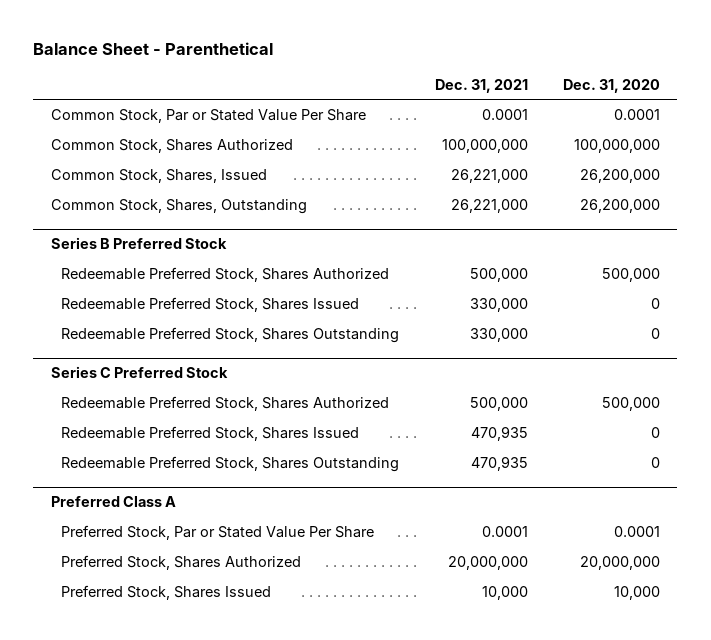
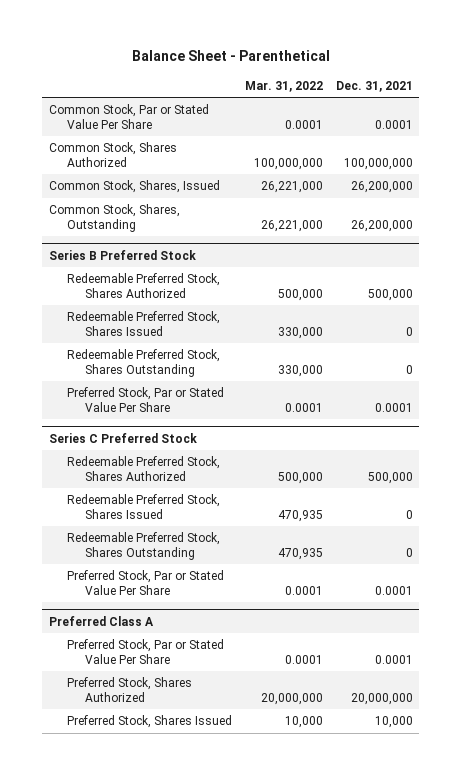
- | Dec. 31, 2021 | Dec. 31, 2020
+ | Mar. 31, 2022 | Dec. 31, 2021
- Common Stock, Shares, Issued | 26,221,000 | 26,200,000
- Common Stock, Shares, Outstanding | 26,221,000 | 26,200,000
+ Common Stock, Shares, Issued | 26,221,000 | 26,200,000
+ Common Stock, Shares, Outstanding | 26,221,000 | 26,200,000
@ Series B Preferred Stock
- Redeemable Preferred Stock, Shares Issued | 330,000 | 0
- Redeemable Preferred Stock, Shares Outstanding | 330,000 | 0
+ Redeemable Preferred Stock, Shares Issued | 330,000 | 0
+ Redeemable Preferred Stock, Shares Outstanding | 330,000 | 0
+ Preferred Stock, Par or Stated Value Per Share | 0.0001 | 0.0001
@ Series C Preferred Stock
- Redeemable Preferred Stock, Shares Issued | 470,935 | 0
- Redeemable Preferred Stock, Shares Outstanding | 470,935 | 0
+ Redeemable Preferred Stock, Shares Issued | 470,935 | 0
+ Redeemable Preferred Stock, Shares Outstanding | 470,935 | 0
+ Preferred Stock, Par or Stated Value Per Share | 0.0001 | 0.0001

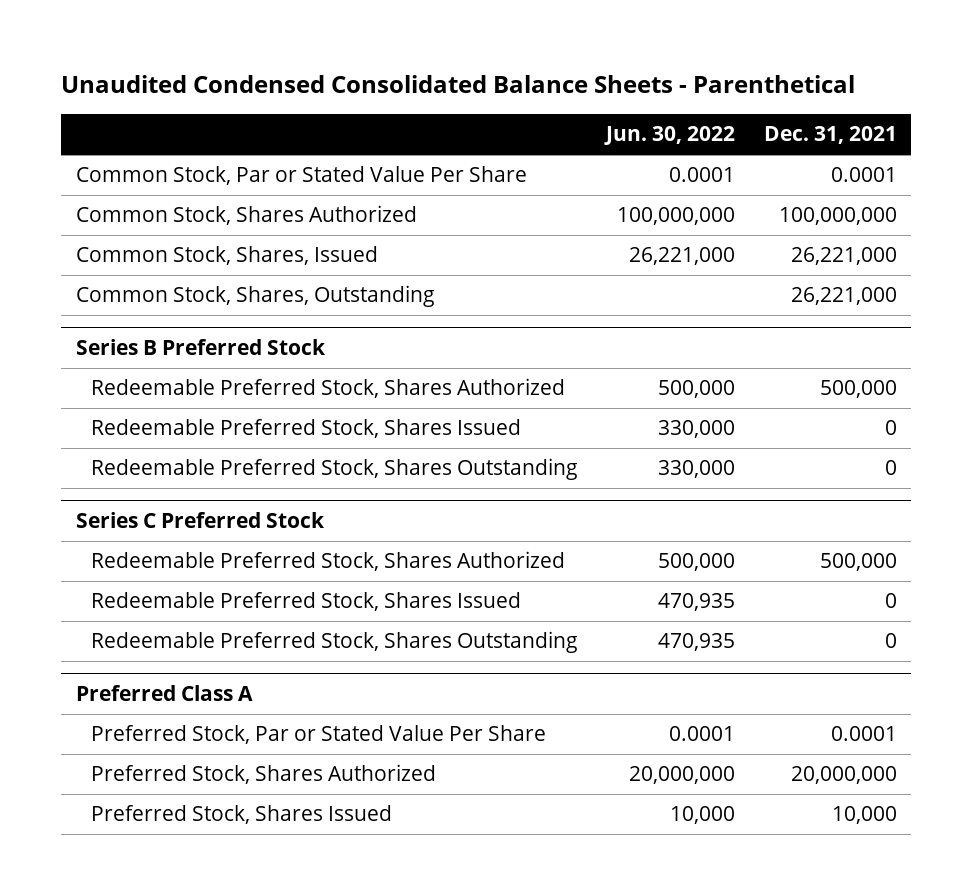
- Balance Sheet - Parenthetical
+ Unaudited Condensed Consolidated Balance Sheets - Parenthetical
- | Mar. 31, 2022 | Dec. 31, 2021
+ | Jun. 30, 2022 | Dec. 31, 2021
- Common Stock, Shares, Issued | 26,221,000 | 26,200,000
- Common Stock, Shares, Outstanding | 26,221,000 | 26,200,000
+ Common Stock, Shares, Issued | 26,221,000 | 26,221,000
+ Common Stock, Shares, Outstanding | | 26,221,000
@ Series B Preferred Stock
- Preferred Stock, Par or Stated Value Per Share | 0.0001 | 0.0001
@ Series C Preferred Stock
- Preferred Stock, Par or Stated Value Per Share | 0.0001 | 0.0001

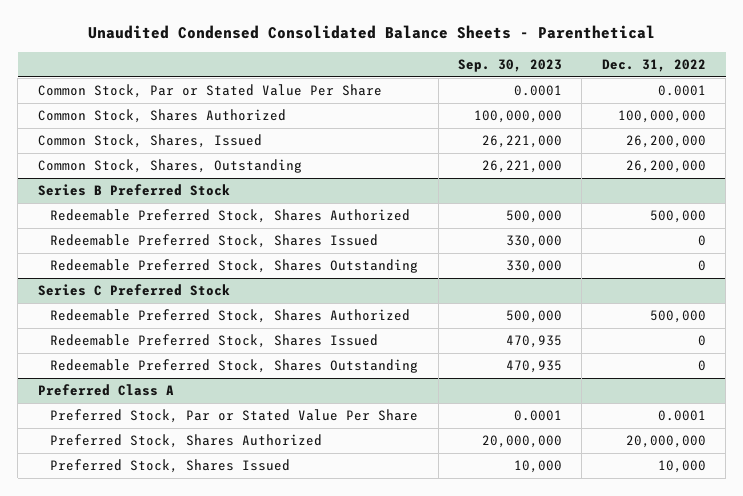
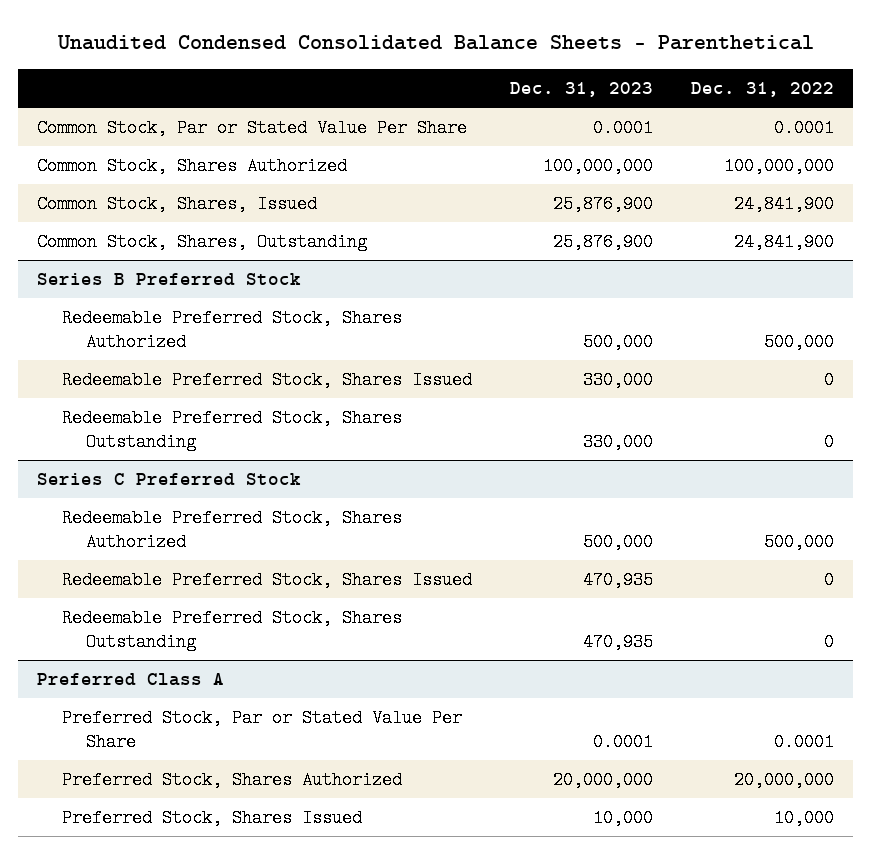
- | Sep. 30, 2023 | Dec. 31, 2022
+ | Dec. 31, 2023 | Dec. 31, 2022
- Common Stock, Shares, Issued | 26,221,000 | 26,200,000
- Common Stock, Shares, Outstanding | 26,221,000 | 26,200,000
+ Common Stock, Shares, Issued | 25,876,900 | 24,841,900
+ Common Stock, Shares, Outstanding | 25,876,900 | 24,841,900

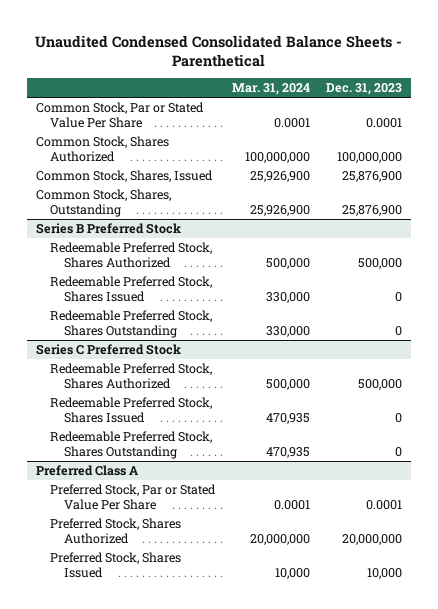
- | Dec. 31, 2023 | Dec. 31, 2022
+ | Mar. 31, 2024 | Dec. 31, 2023
@ Series B Preferred Stock
- Redeemable Preferred Stock, Shares Issued | 330,000 | 0
- Redeemable Preferred Stock, Shares Outstanding | 330,000 | 0
+ Redeemable Preferred Stock, Shares Issued | 330,000 | 0
+ Redeemable Preferred Stock, Shares Outstanding | 330,000 | 0
@ Series C Preferred Stock
- Redeemable Preferred Stock, Shares Issued | 470,935 | 0
- Redeemable Preferred Stock, Shares Outstanding | 470,935 | 0
+ Redeemable Preferred Stock, Shares Issued | 470,935 | 0
+ Redeemable Preferred Stock, Shares Outstanding | 470,935 | 0

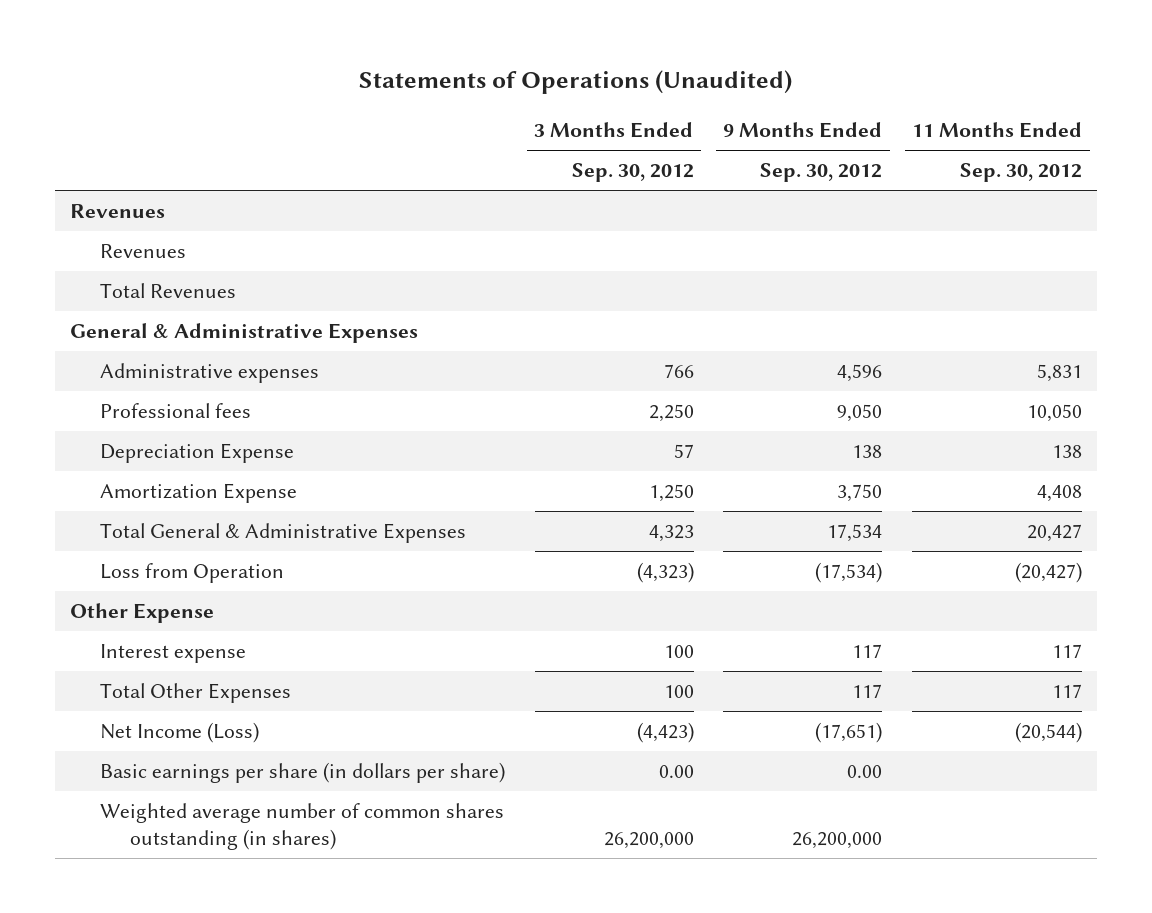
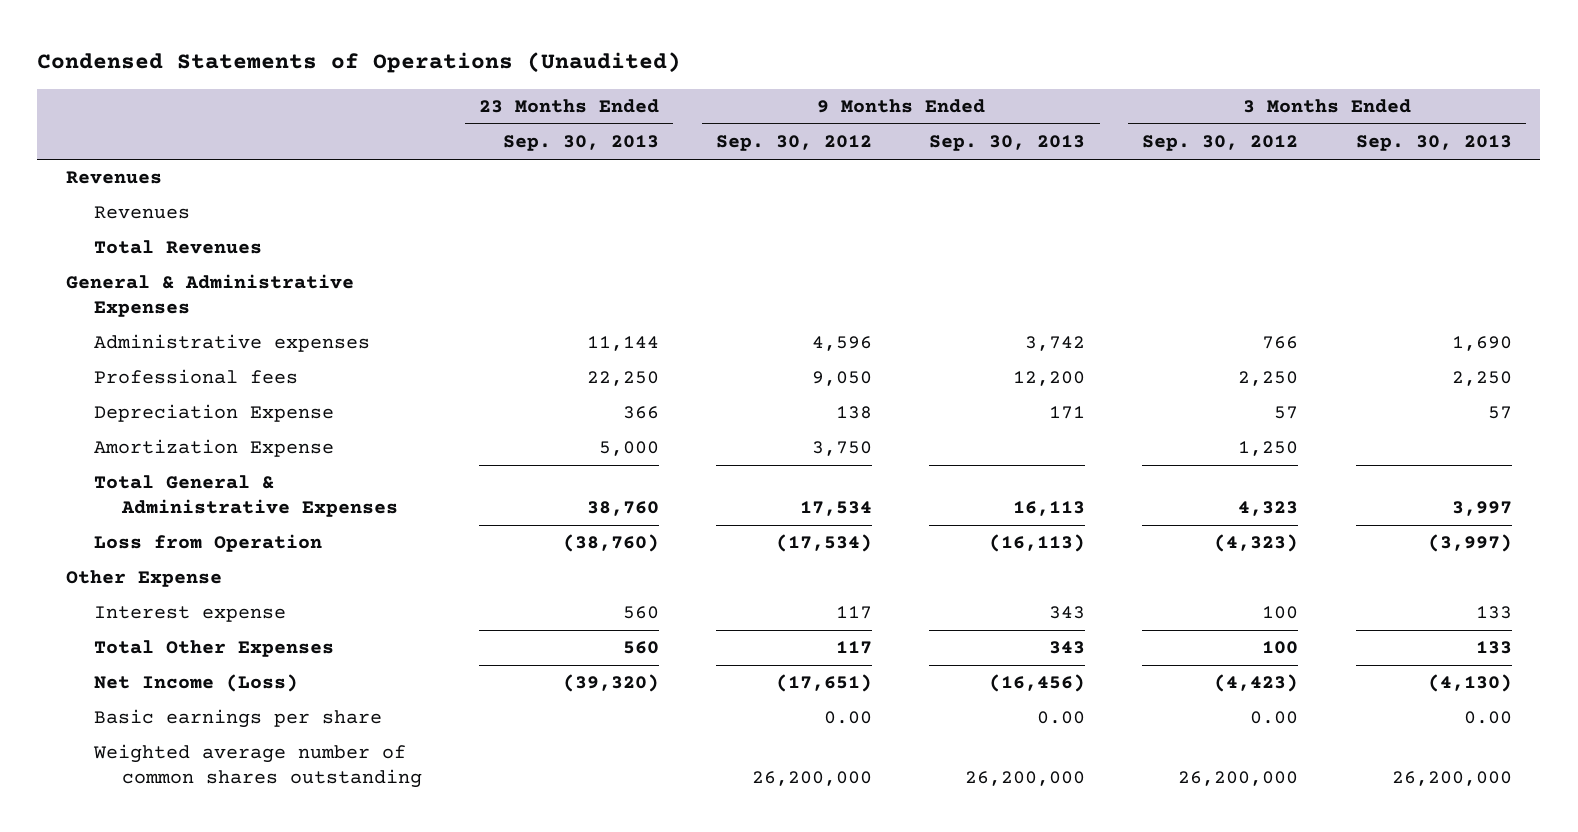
- Statements of Operations (Unaudited)
+ Condensed Statements of Operations (Unaudited)
- | 3 Months Ended Sep. 30, 2012 | 9 Months Ended Sep. 30, 2012 | 11 Months Ended Sep. 30, 2012
+ | 23 Months Ended Sep. 30, 2013 | 9 Months Ended Sep. 30, 2012 | 9 Months Ended Sep. 30, 2013 | 3 Months Ended Sep. 30, 2012 | 3 Months Ended Sep. 30, 2013
- Basic earnings per share (in dollars per share) | 0.00 | 0.00 |
- Weighted average number of common shares outstanding (in shares) | 26,200,000 | 26,200,000 |
+ Basic earnings per share | | 0.00 | 0.00 | 0.00 | 0.00
+ Weighted average number of common shares outstanding | | 26,200,000 | 26,200,000 | 26,200,000 | 26,200,000

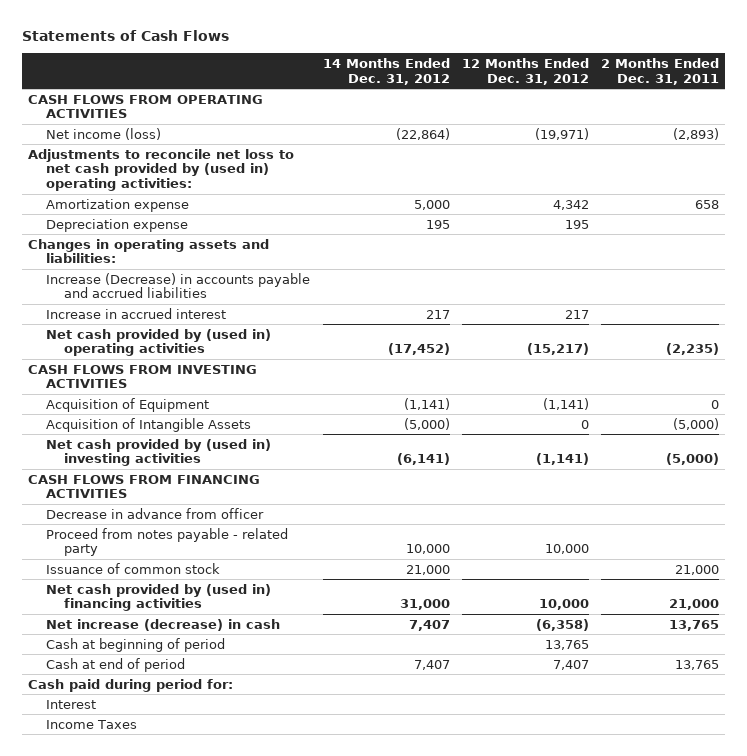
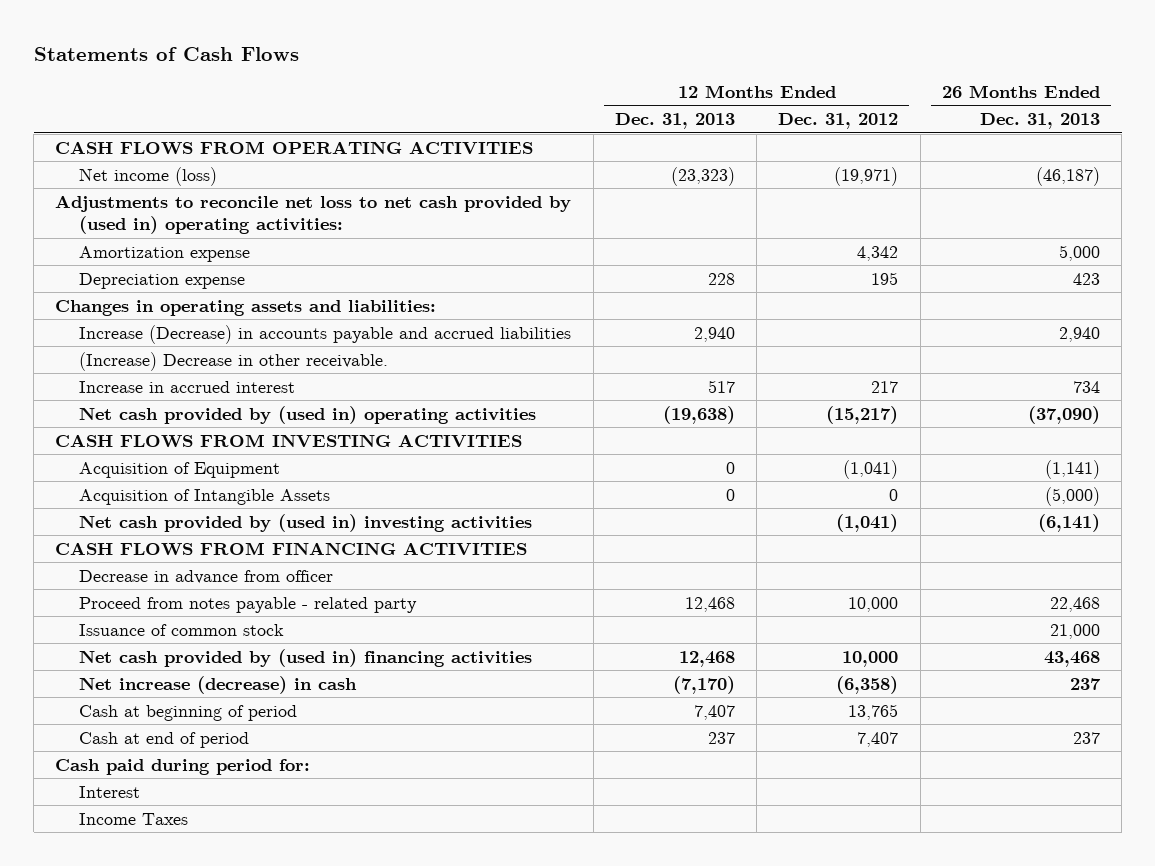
- | 14 Months Ended Dec. 31, 2012 | 12 Months Ended Dec. 31, 2012 | 2 Months Ended Dec. 31, 2011
+ | 12 Months Ended Dec. 31, 2013 | 12 Months Ended Dec. 31, 2012 | 26 Months Ended Dec. 31, 2013
+ (Increase) Decrease in other receivable.
- Acquisition of Equipment | (1,141) | (1,141) | 0
+ Acquisition of Equipment | 0 | (1,041) | (1,141)
- Net cash provided by (used in) investing activities | (6,141) | (1,141) | (5,000)
+ Net cash provided by (used in) investing activities | | (1,041) | (6,141)

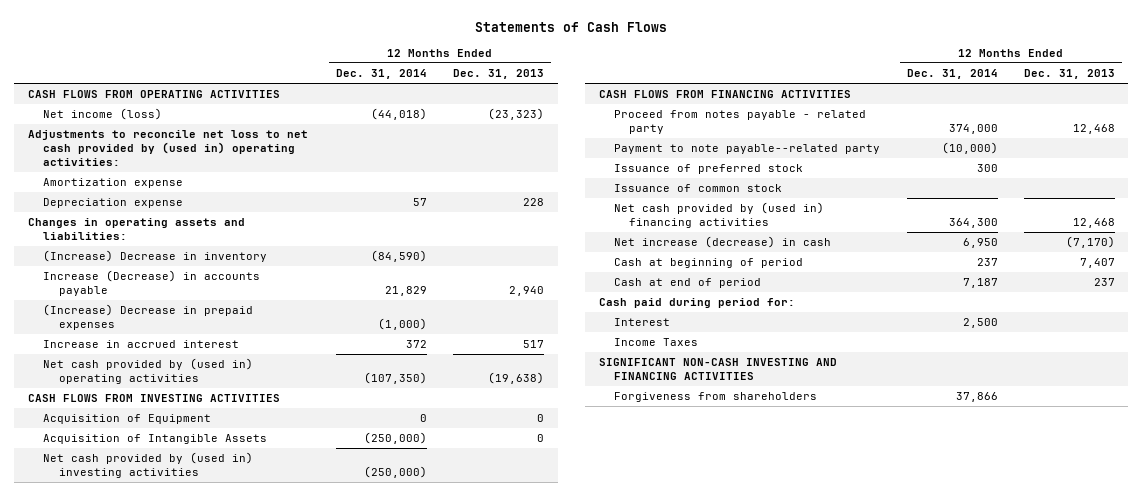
- | 12 Months Ended Dec. 31, 2013 | 12 Months Ended Dec. 31, 2012 | 26 Months Ended Dec. 31, 2013
+ | 12 Months Ended Dec. 31, 2014 | 12 Months Ended Dec. 31, 2013
- Increase (Decrease) in accounts payable and accrued liabilities | 2,940 | | 2,940
- (Increase) Decrease in other receivable.
+ (Increase) Decrease in inventory | (84,590) |
+ Increase (Decrease) in accounts payable | 21,829 | 2,940
+ (Increase) Decrease in prepaid expenses | (1,000) |
- Decrease in advance from officer
+ Payment to note payable--related party | (10,000) |
+ Issuance of preferred stock | 300 |
+ SIGNIFICANT NON-CASH INVESTING AND FINANCING ACTIVITIES
+ Forgiveness from shareholders | 37,866 |

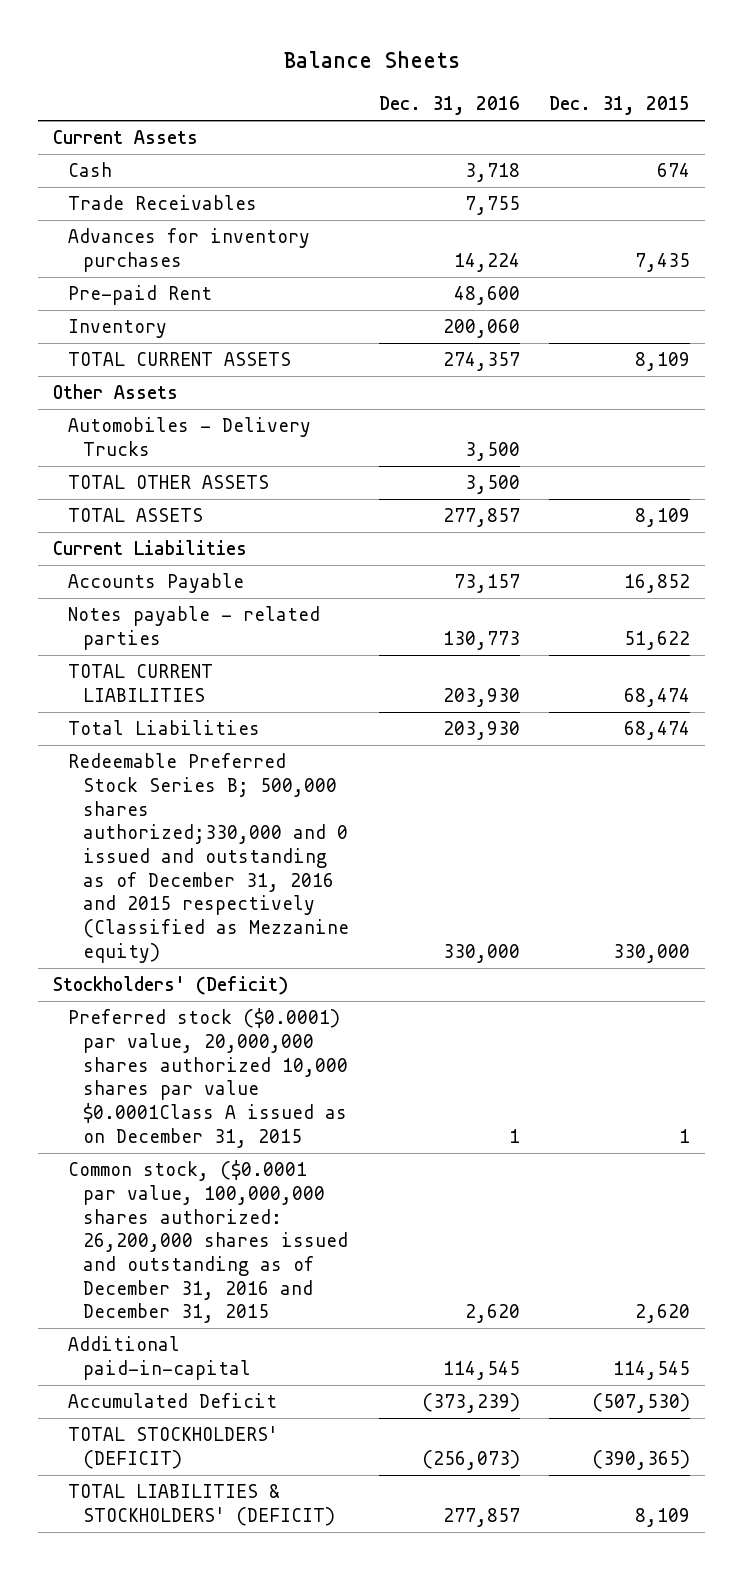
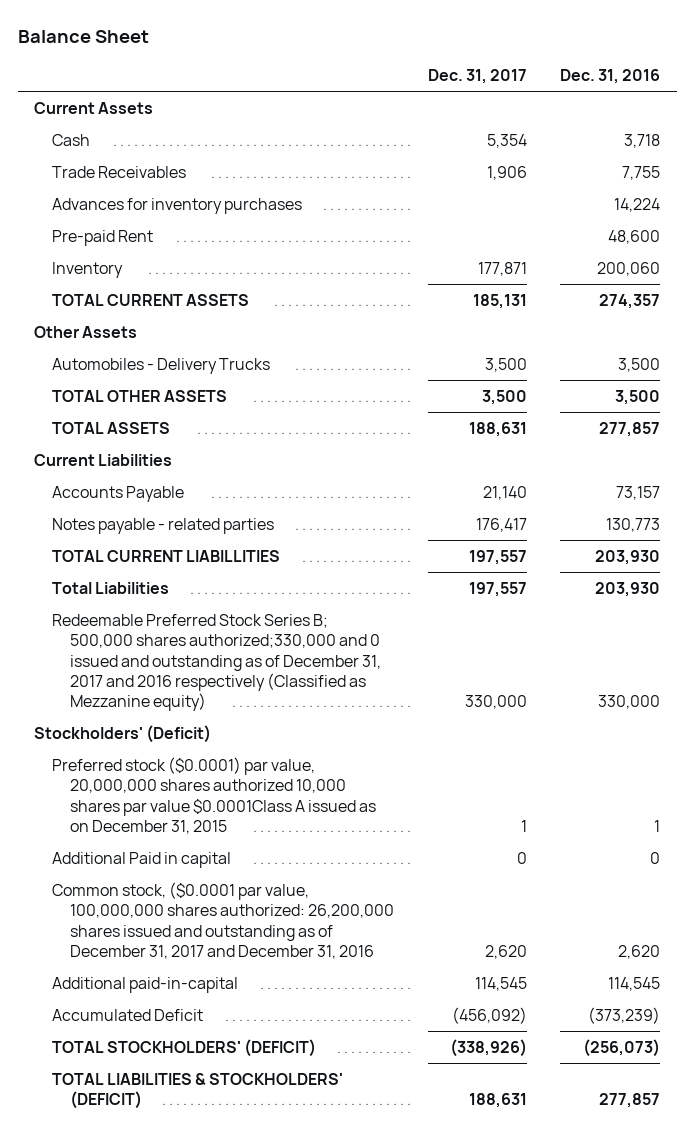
- Balance Sheets
+ Balance Sheet
- | Dec. 31, 2016 | Dec. 31, 2015
+ | Dec. 31, 2017 | Dec. 31, 2016
- TOTAL CURRENT LIABILITIES | 203,930 | 68,474
+ TOTAL CURRENT LIABILLITIES | 197,557 | 203,930
- Redeemable Preferred Stock Series B; 500,000 shares authorized;330,000 and 0 issued and outstanding as of December 31, 2016 and 2015 respectively (Classified as Mezzanine equity) | 330,000 | 330,000
+ Redeemable Preferred Stock Series B; 500,000 shares authorized;330,000 and 0 issued and outstanding as of December 31, 2017 and 2016 respectively (Classified as Mezzanine equity) | 330,000 | 330,000
- Common stock, ($0.0001 par value, 100,000,000 shares authorized: 26,200,000 shares issued and outstanding as of December 31, 2016 and December 31, 2015 | 2,620 | 2,620
+ Additional Paid in capital | 0 | 0
+ Common stock, ($0.0001 par value, 100,000,000 shares authorized: 26,200,000 shares issued and outstanding as of December 31, 2017 and December 31, 2016 | 2,620 | 2,620

